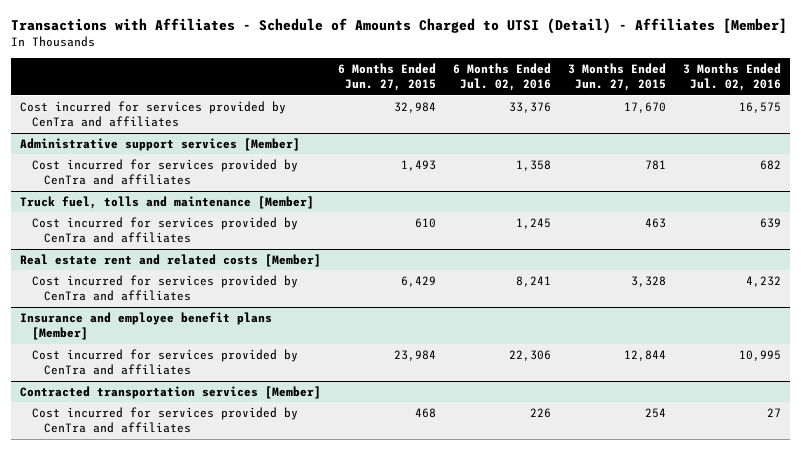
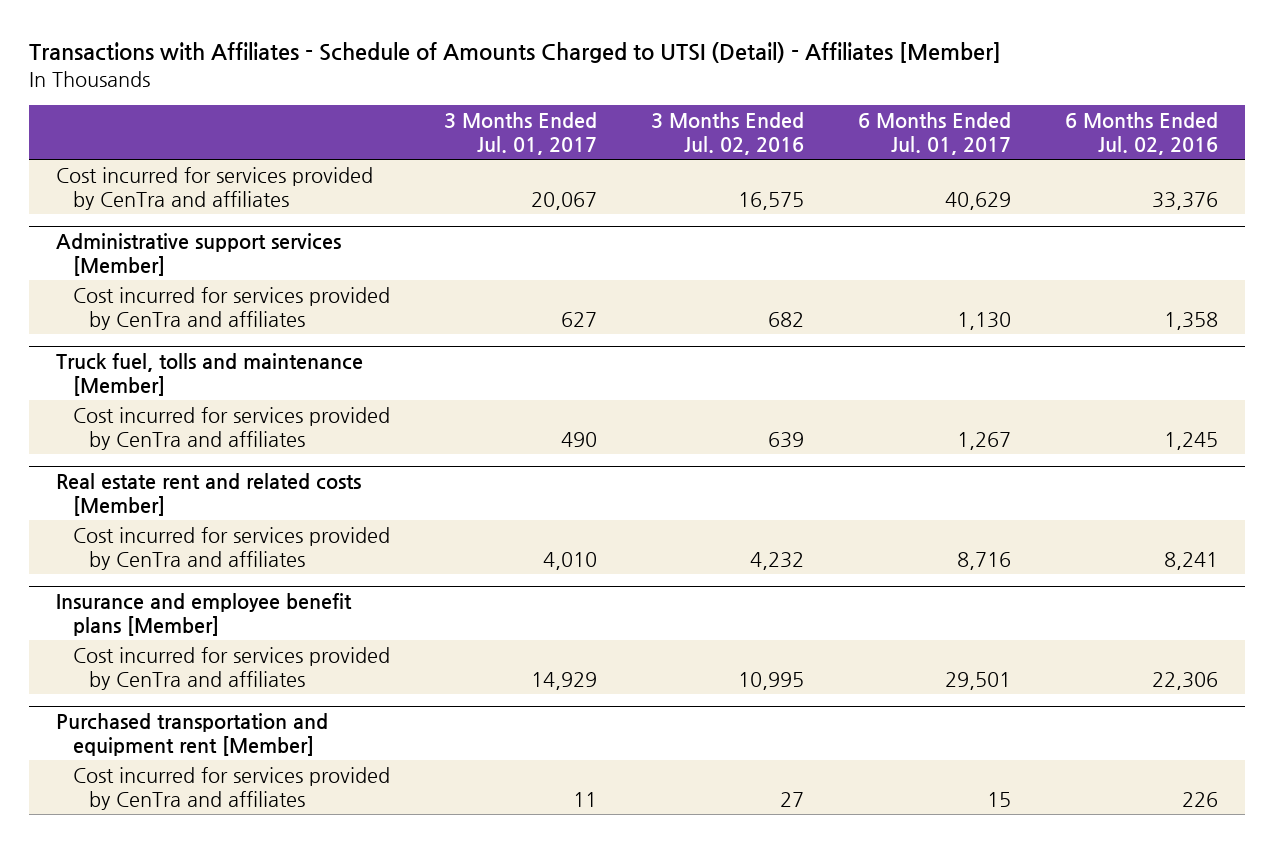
- | 6 Months Ended Jun. 27, 2015 | 6 Months Ended Jul. 02, 2016 | 3 Months Ended Jun. 27, 2015 | 3 Months Ended Jul. 02, 2016
+ | 3 Months Ended Jul. 01, 2017 | 3 Months Ended Jul. 02, 2016 | 6 Months Ended Jul. 01, 2017 | 6 Months Ended Jul. 02, 2016
- Contracted transportation services [Member]
+ Purchased transportation and equipment rent [Member]

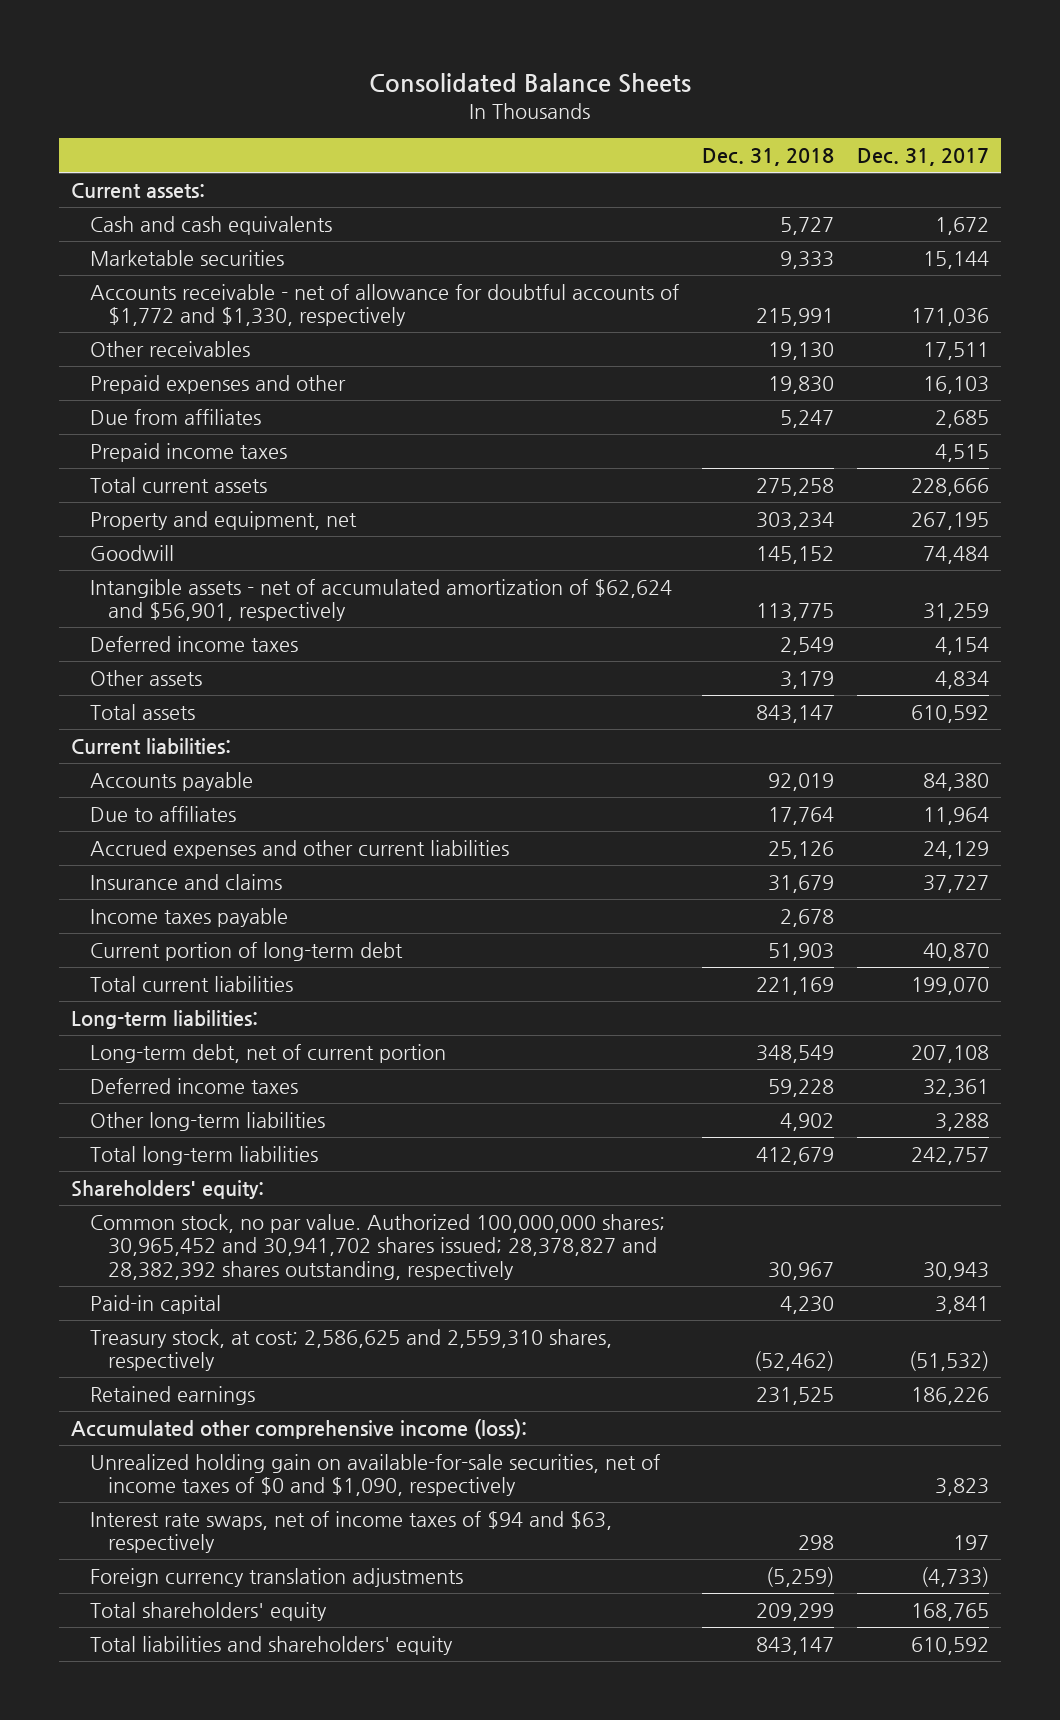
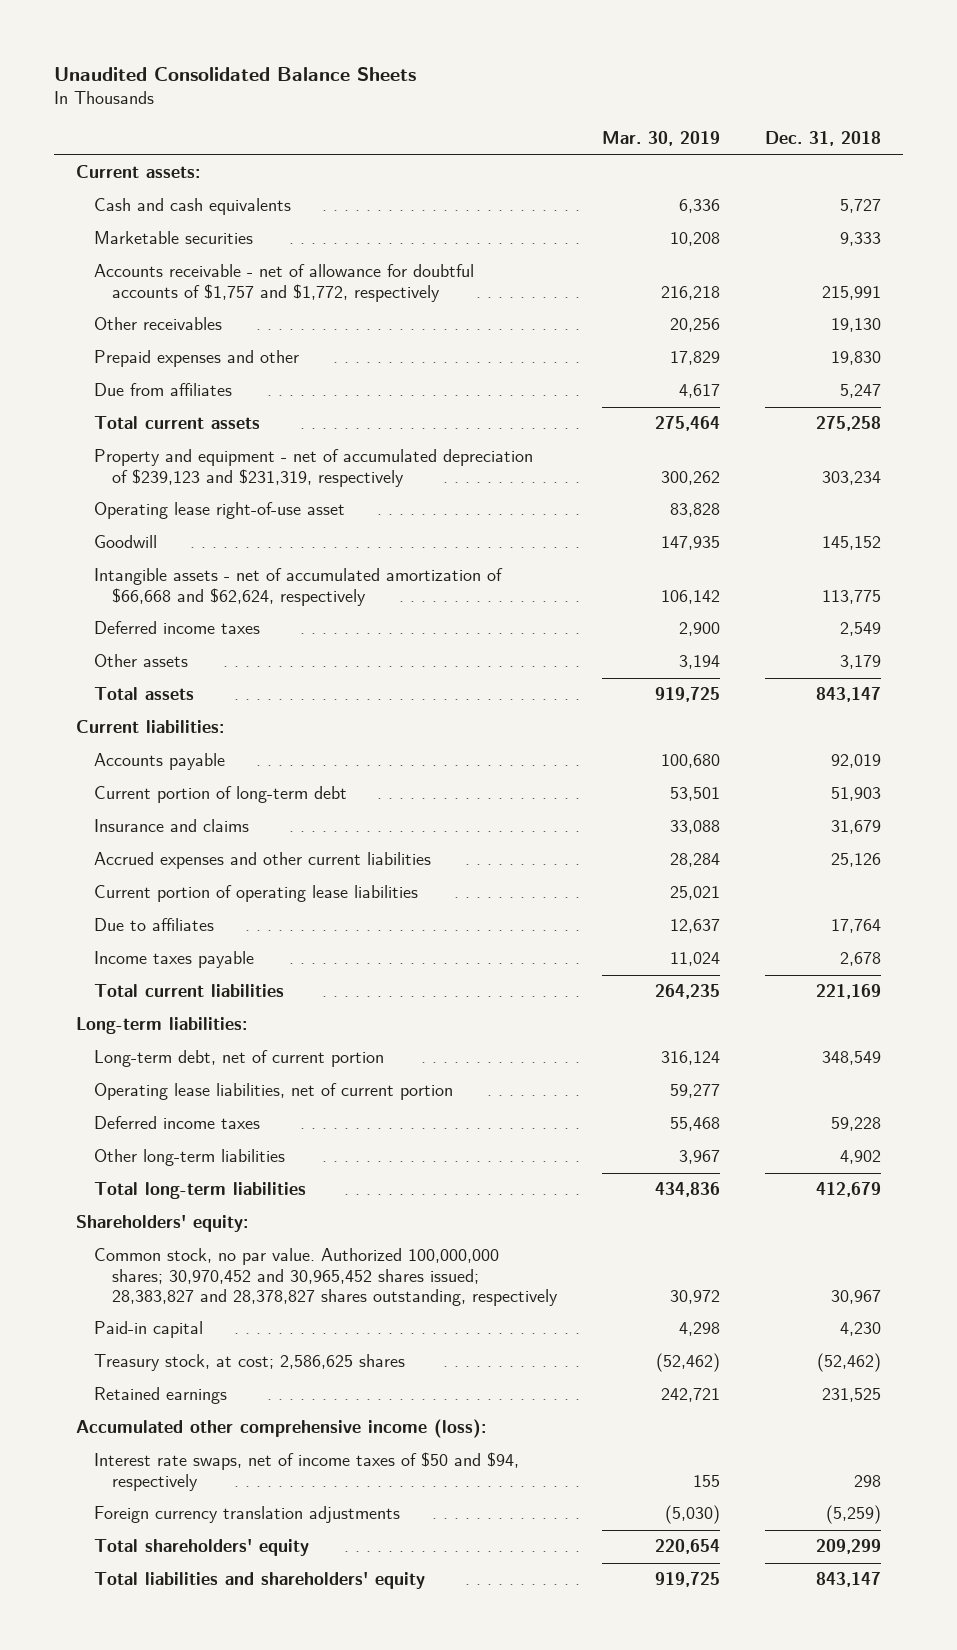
- Consolidated Balance Sheets
+ Unaudited Consolidated Balance Sheets
- | Dec. 31, 2018 | Dec. 31, 2017
+ | Mar. 30, 2019 | Dec. 31, 2018
- Accounts receivable - net of allowance for doubtful accounts of $1,772 and $1,330, respectively | 215,991 | 171,036
+ Accounts receivable - net of allowance for doubtful accounts of $1,757 and $1,772, respectively | 216,218 | 215,991
- Prepaid income taxes | | 4,515
- Property and equipment, net | 303,234 | 267,195
+ Property and equipment - net of accumulated depreciation of $239,123 and $231,319, respectively | 300,262 | 303,234
+ Operating lease right-of-use asset | 83,828 |
- Intangible assets - net of accumulated amortization of $62,624 and $56,901, respectively | 113,775 | 31,259
+ Intangible assets - net of accumulated amortization of $66,668 and $62,624, respectively | 106,142 | 113,775
moved up: Current portion of long-term debt | 53,501 | 51,903
moved down: Accrued expenses and other current liabilities | 28,284 | 25,126
+ Current portion of operating lease liabilities | 25,021 |
moved down: Due to affiliates | 12,637 | 17,764
+ Operating lease liabilities, net of current portion | 59,277 |
- Common stock, no par value. Authorized 100,000,000 shares; 30,965,452 and 30,941,702 shares issued; 28,378,827 and 28,382,392 shares outstanding, respectively | 30,967 | 30,943
+ Common stock, no par value. Authorized 100,000,000 shares; 30,970,452 and 30,965,452 shares issued; 28,383,827 and 28,378,827 shares outstanding, respectively | 30,972 | 30,967
- Treasury stock, at cost; 2,586,625 and 2,559,310 shares, respectively | (52,462) | (51,532)
+ Treasury stock, at cost; 2,586,625 shares | (52,462) | (52,462)
- Unrealized holding gain on available-for-sale securities, net of income taxes of $0 and $1,090, respectively | | 3,823
- Interest rate swaps, net of income taxes of $94 and $63, respectively | 298 | 197
+ Interest rate swaps, net of income taxes of $50 and $94, respectively | 155 | 298

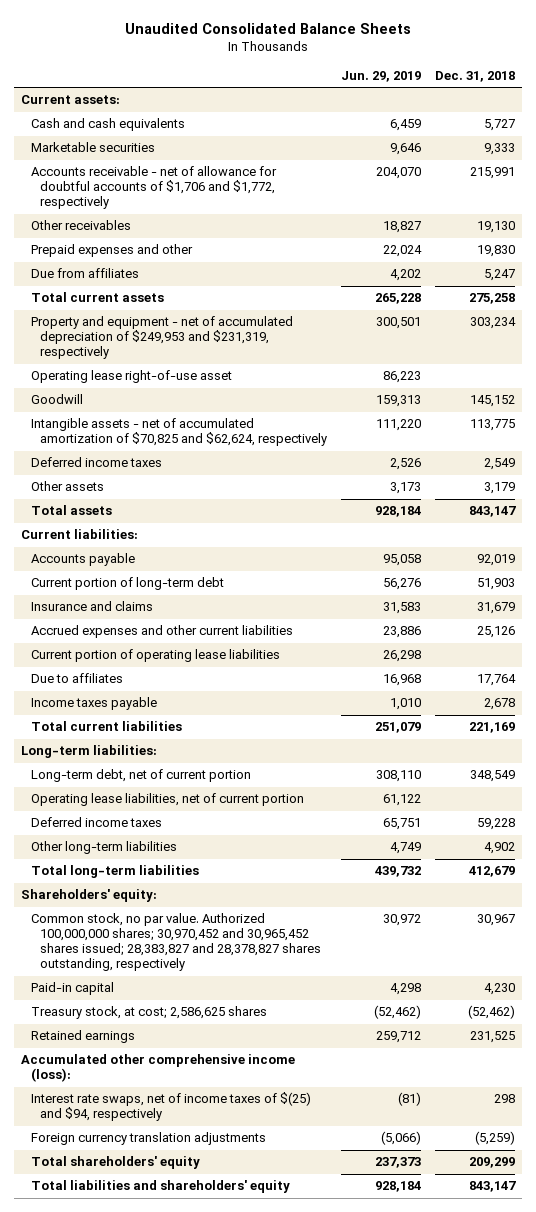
- | Mar. 30, 2019 | Dec. 31, 2018
+ | Jun. 29, 2019 | Dec. 31, 2018
- Accounts receivable - net of allowance for doubtful accounts of $1,757 and $1,772, respectively | 216,218 | 215,991
+ Accounts receivable - net of allowance for doubtful accounts of $1,706 and $1,772, respectively | 204,070 | 215,991
- Property and equipment - net of accumulated depreciation of $239,123 and $231,319, respectively | 300,262 | 303,234
+ Property and equipment - net of accumulated depreciation of $249,953 and $231,319, respectively | 300,501 | 303,234
- Intangible assets - net of accumulated amortization of $66,668 and $62,624, respectively | 106,142 | 113,775
+ Intangible assets - net of accumulated amortization of $70,825 and $62,624, respectively | 111,220 | 113,775
- Interest rate swaps, net of income taxes of $50 and $94, respectively | 155 | 298
+ Interest rate swaps, net of income taxes of $(25) and $94, respectively | (81) | 298

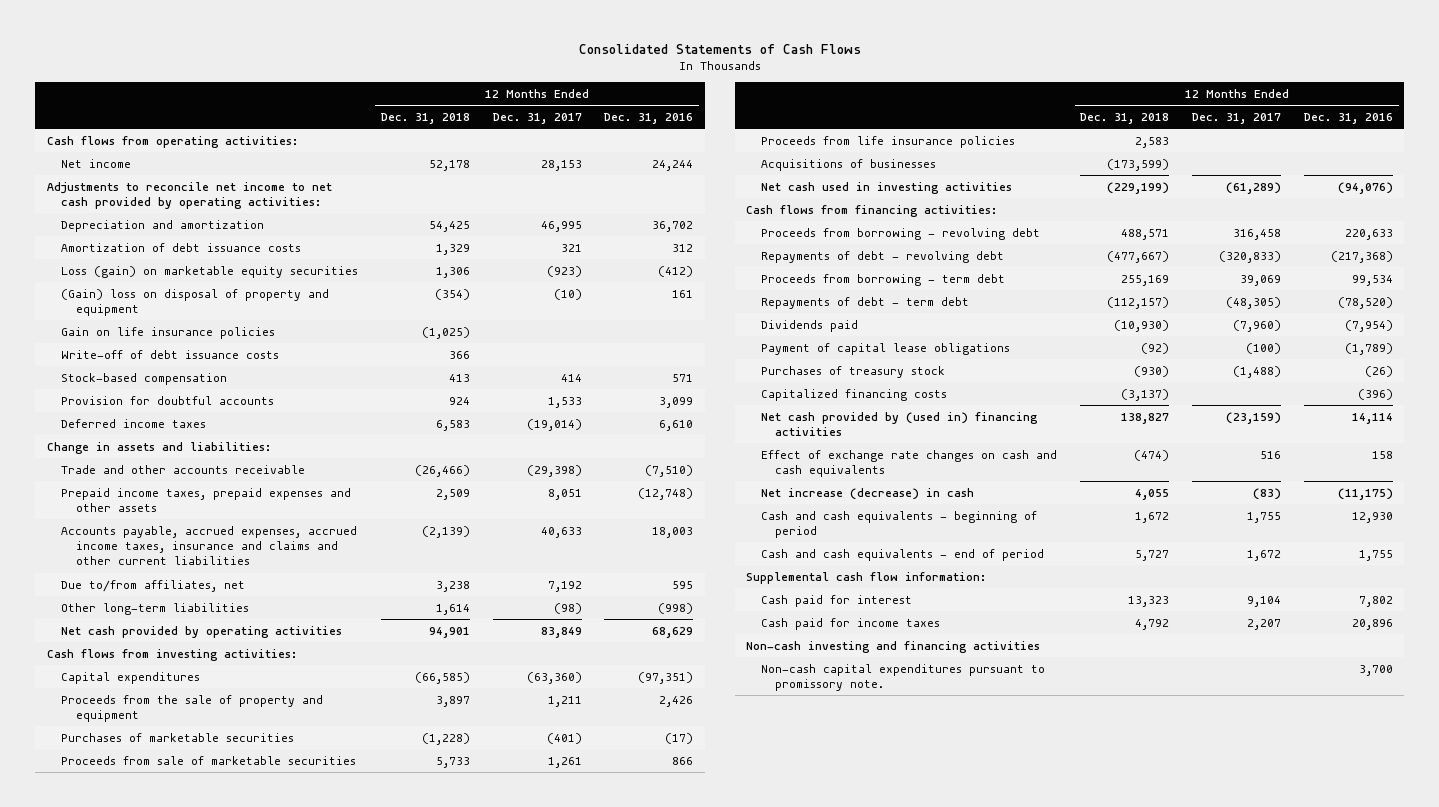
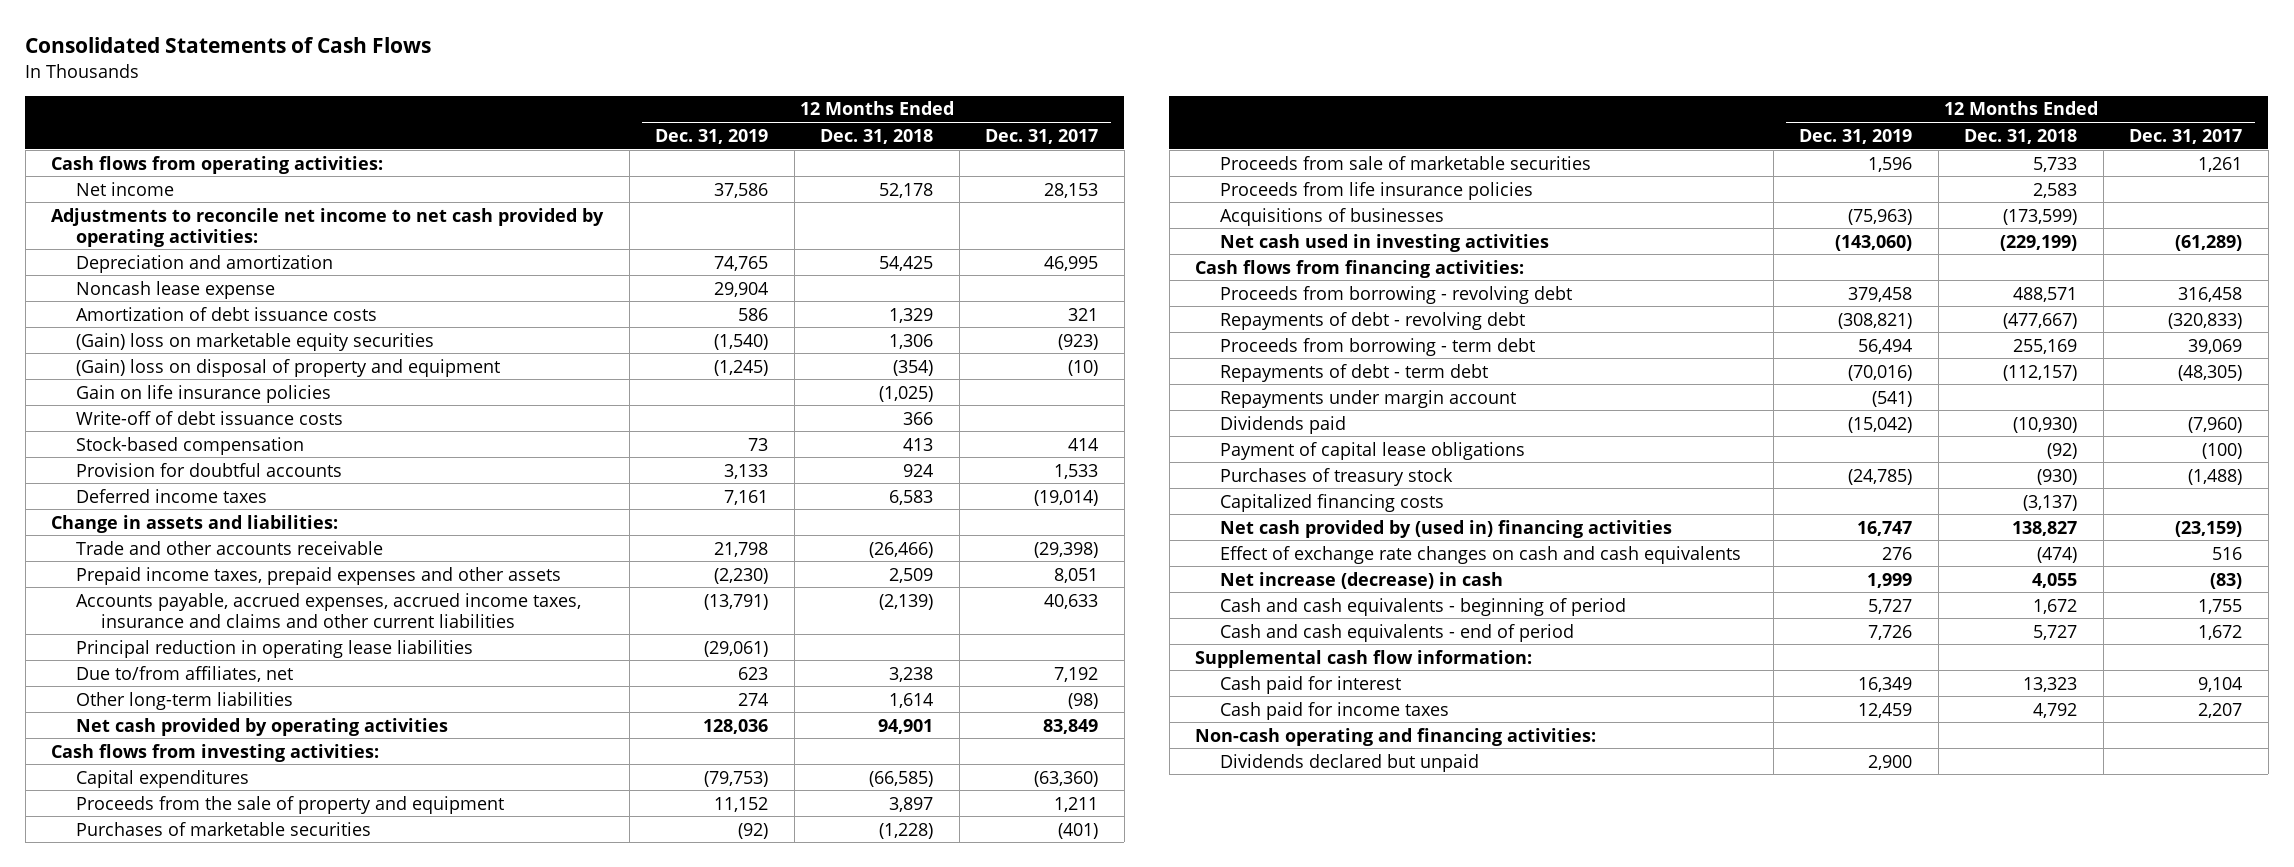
- | 12 Months Ended Dec. 31, 2018 | 12 Months Ended Dec. 31, 2017 | 12 Months Ended Dec. 31, 2016
+ | 12 Months Ended Dec. 31, 2019 | 12 Months Ended Dec. 31, 2018 | 12 Months Ended Dec. 31, 2017
+ Noncash lease expense | 29,904 | |
- Loss (gain) on marketable equity securities | 1,306 | (923) | (412)
+ (Gain) loss on marketable equity securities | (1,540) | 1,306 | (923)
+ Principal reduction in operating lease liabilities | (29,061) | |
+ Repayments under margin account | (541) | |
- Non-cash investing and financing activities
- Non-cash capital expenditures pursuant to promissory note. | | | 3,700
+ Non-cash operating and financing activities:
+ Dividends declared but unpaid | 2,900 | |

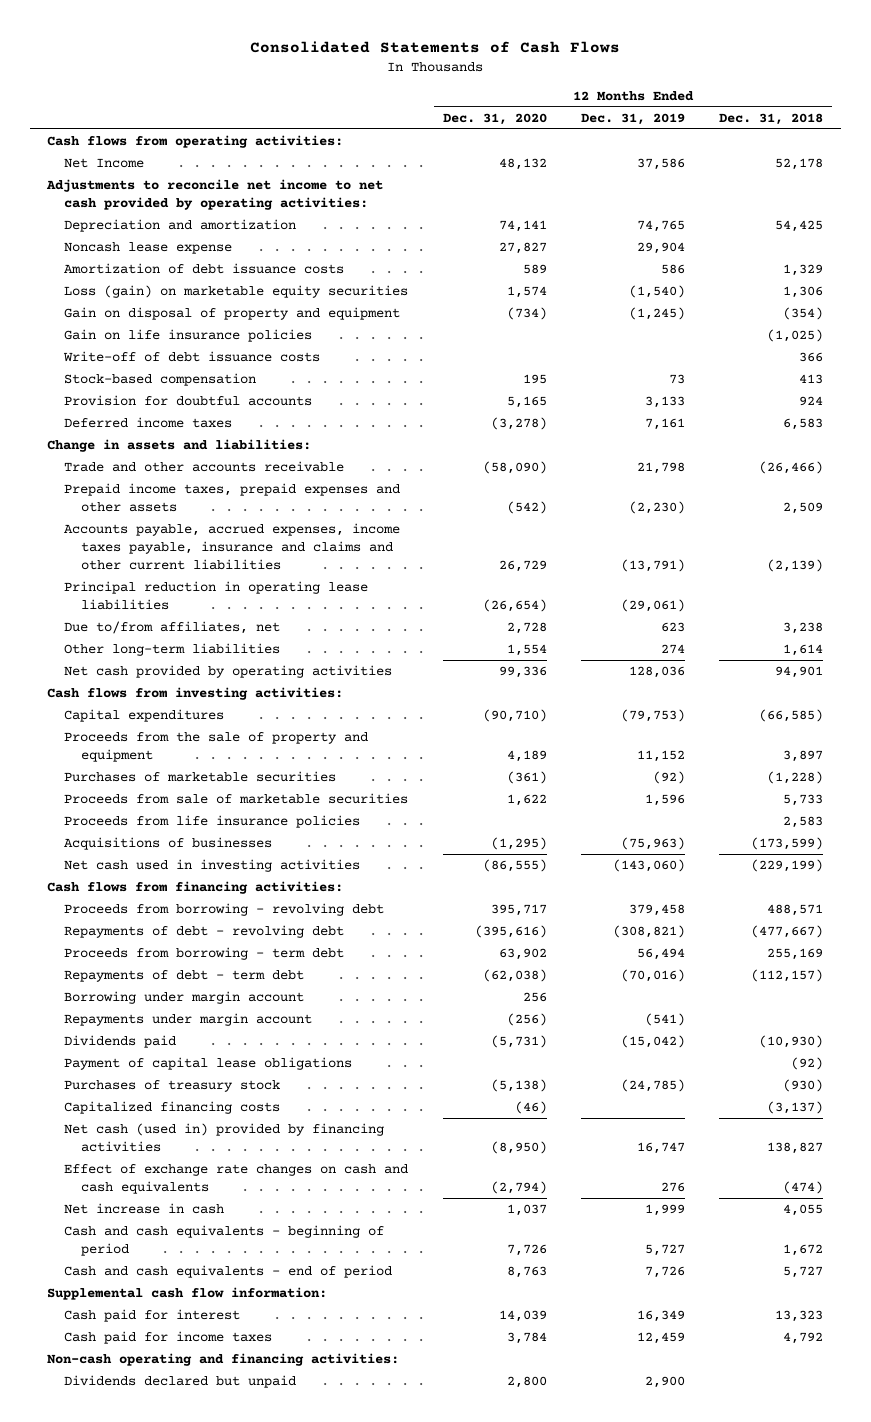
- | 12 Months Ended Dec. 31, 2019 | 12 Months Ended Dec. 31, 2018 | 12 Months Ended Dec. 31, 2017
+ | 12 Months Ended Dec. 31, 2020 | 12 Months Ended Dec. 31, 2019 | 12 Months Ended Dec. 31, 2018
- Net income | 37,586 | 52,178 | 28,153
+ Net Income | 48,132 | 37,586 | 52,178
- (Gain) loss on marketable equity securities | (1,540) | 1,306 | (923)
- (Gain) loss on disposal of property and equipment | (1,245) | (354) | (10)
+ Loss (gain) on marketable equity securities | 1,574 | (1,540) | 1,306
+ Gain on disposal of property and equipment | (734) | (1,245) | (354)
- Accounts payable, accrued expenses, accrued income taxes, insurance and claims and other current liabilities | (13,791) | (2,139) | 40,633
+ Accounts payable, accrued expenses, income taxes payable, insurance and claims and other current liabilities | 26,729 | (13,791) | (2,139)
+ Borrowing under margin account | 256 | |
- Net cash provided by (used in) financing activities | 16,747 | 138,827 | (23,159)
+ Net cash (used in) provided by financing activities | (8,950) | 16,747 | 138,827
- Net increase (decrease) in cash | 1,999 | 4,055 | (83)
+ Net increase in cash | 1,037 | 1,999 | 4,055

